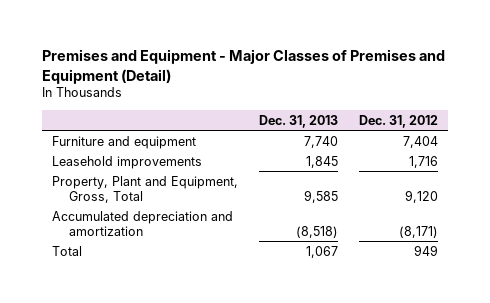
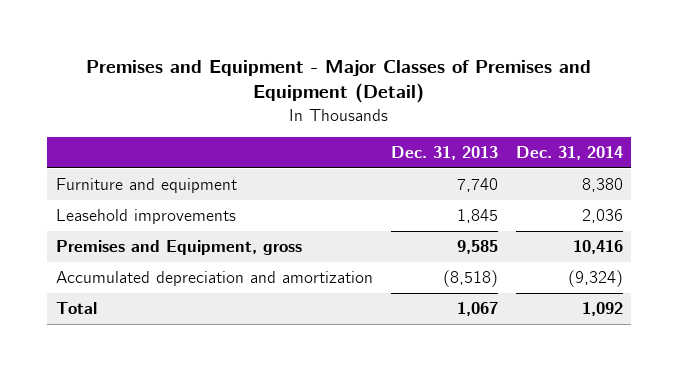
- | Dec. 31, 2013 | Dec. 31, 2012
+ | Dec. 31, 2013 | Dec. 31, 2014
- Property, Plant and Equipment, Gross, Total | 9,585 | 9,120
+ Premises and Equipment, gross | 9,585 | 10,416

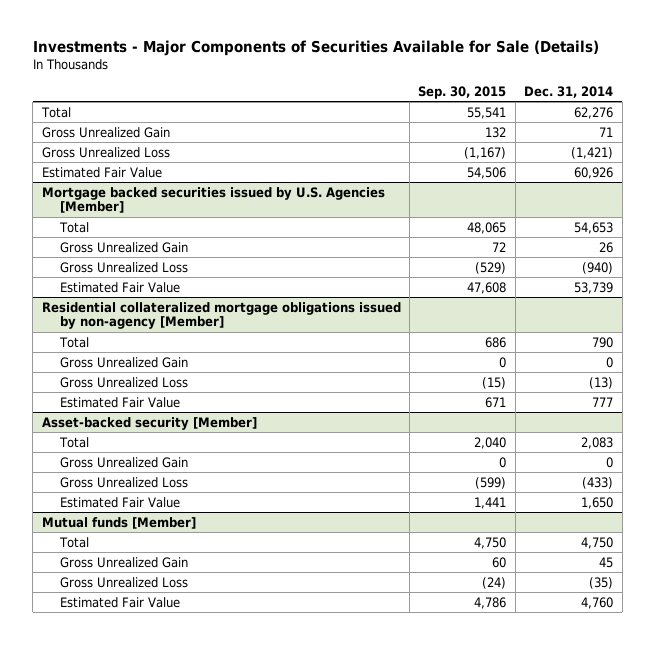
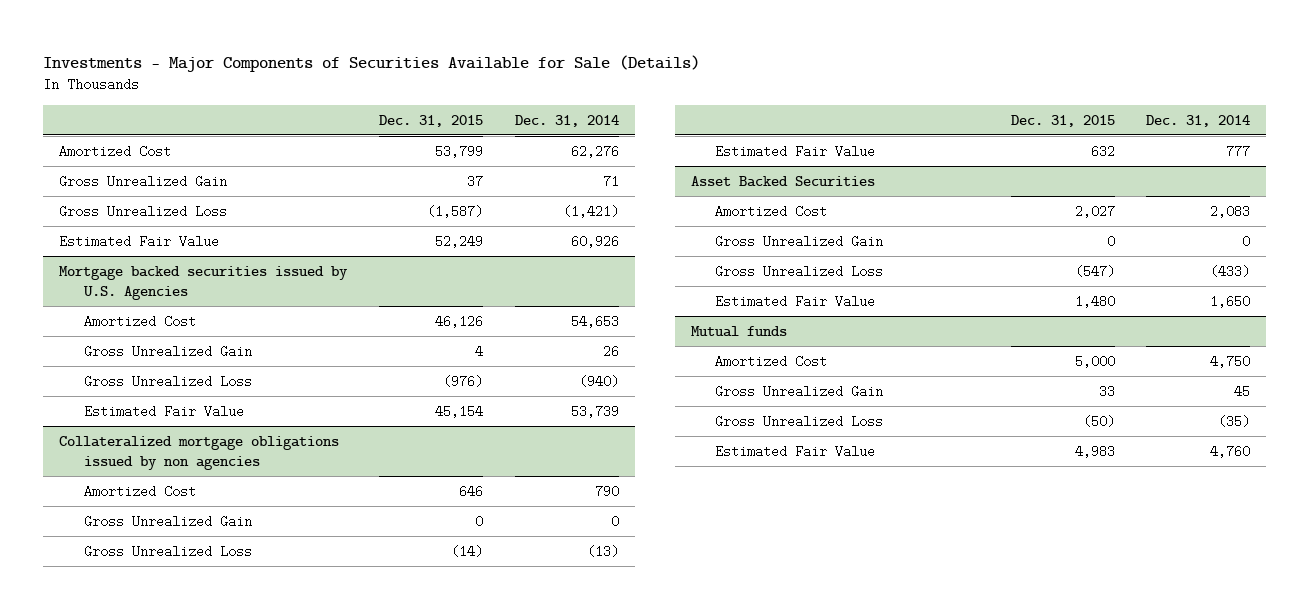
- | Sep. 30, 2015 | Dec. 31, 2014
+ | Dec. 31, 2015 | Dec. 31, 2014
- Total | 55,541 | 62,276
+ Amortized Cost | 53,799 | 62,276
- Mortgage backed securities issued by U.S. Agencies [Member]
- Total | 48,065 | 54,653
+ Mortgage backed securities issued by U.S. Agencies
+ Amortized Cost | 46,126 | 54,653
- Residential collateralized mortgage obligations issued by non-agency [Member]
- Total | 686 | 790
+ Collateralized mortgage obligations issued by non agencies
+ Amortized Cost | 646 | 790
- Asset-backed security [Member]
- Total | 2,040 | 2,083
+ Asset Backed Securities
+ Amortized Cost | 2,027 | 2,083
- Mutual funds [Member]
- Total | 4,750 | 4,750
+ Mutual funds
+ Amortized Cost | 5,000 | 4,750

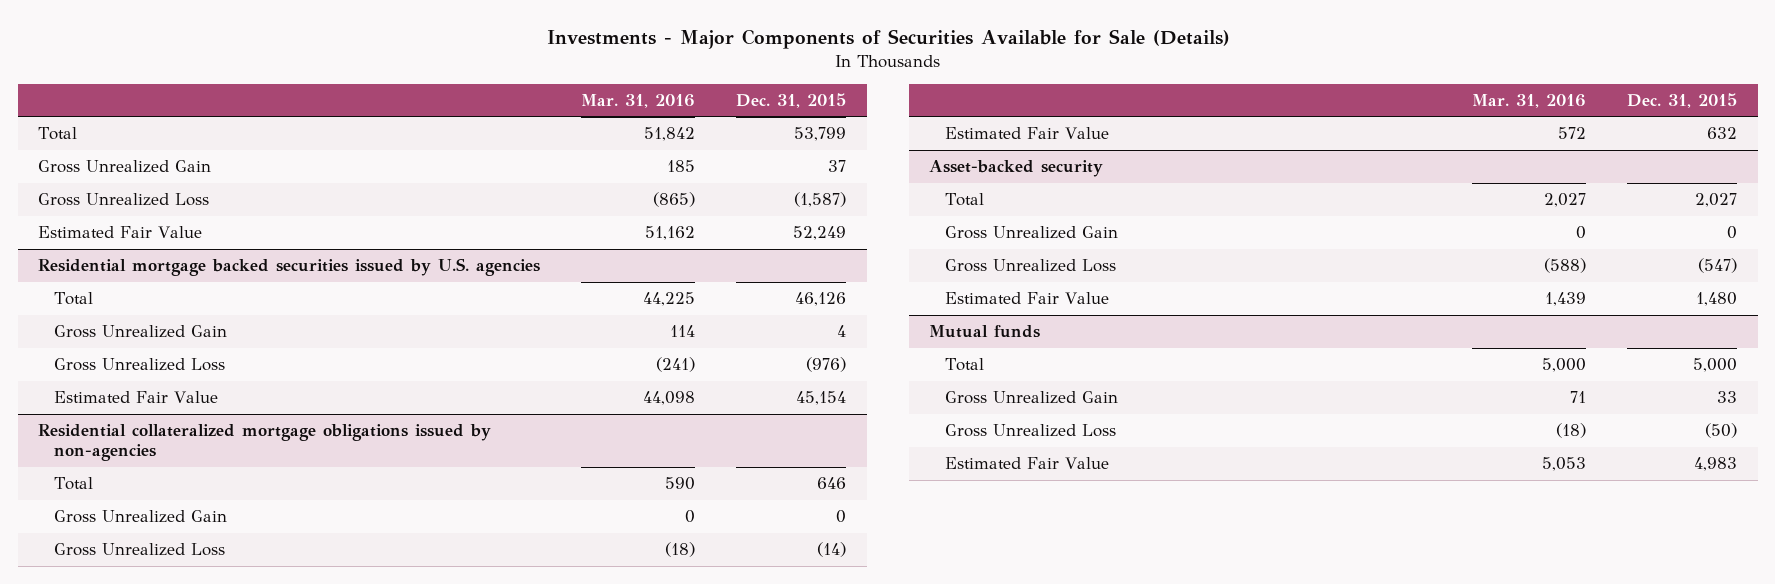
- | Dec. 31, 2015 | Dec. 31, 2014
+ | Mar. 31, 2016 | Dec. 31, 2015
- Amortized Cost | 53,799 | 62,276
+ Total | 51,842 | 53,799
- Mortgage backed securities issued by U.S. Agencies
- Amortized Cost | 46,126 | 54,653
+ Residential mortgage backed securities issued by U.S. agencies
+ Total | 44,225 | 46,126
- Collateralized mortgage obligations issued by non agencies
- Amortized Cost | 646 | 790
+ Residential collateralized mortgage obligations issued by non-agencies
+ Total | 590 | 646
- Asset Backed Securities
- Amortized Cost | 2,027 | 2,083
+ Asset-backed security
+ Total | 2,027 | 2,027
@ Mutual funds
- Amortized Cost | 5,000 | 4,750
+ Total | 5,000 | 5,000

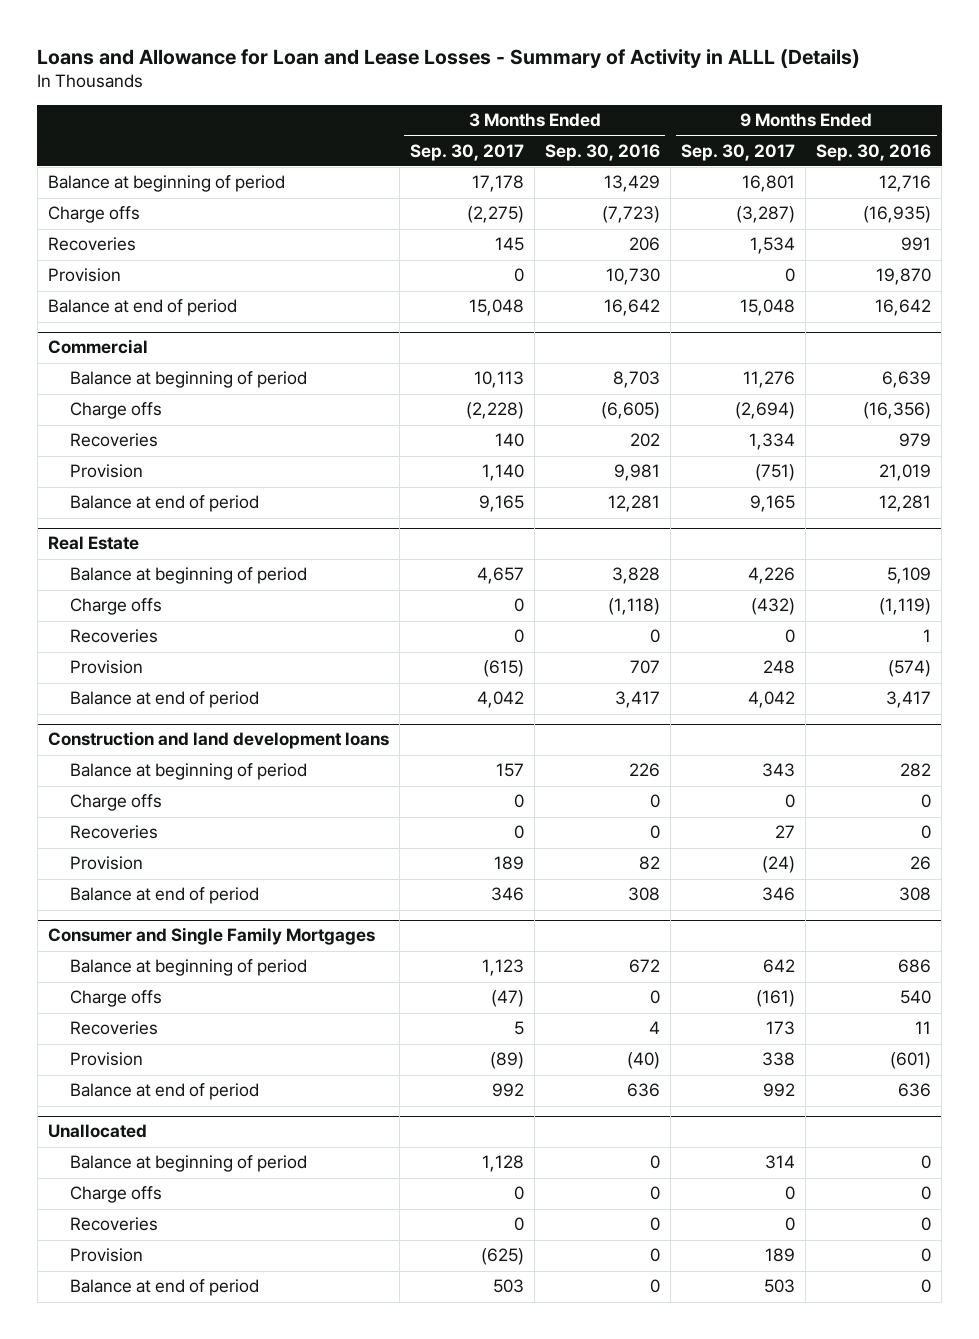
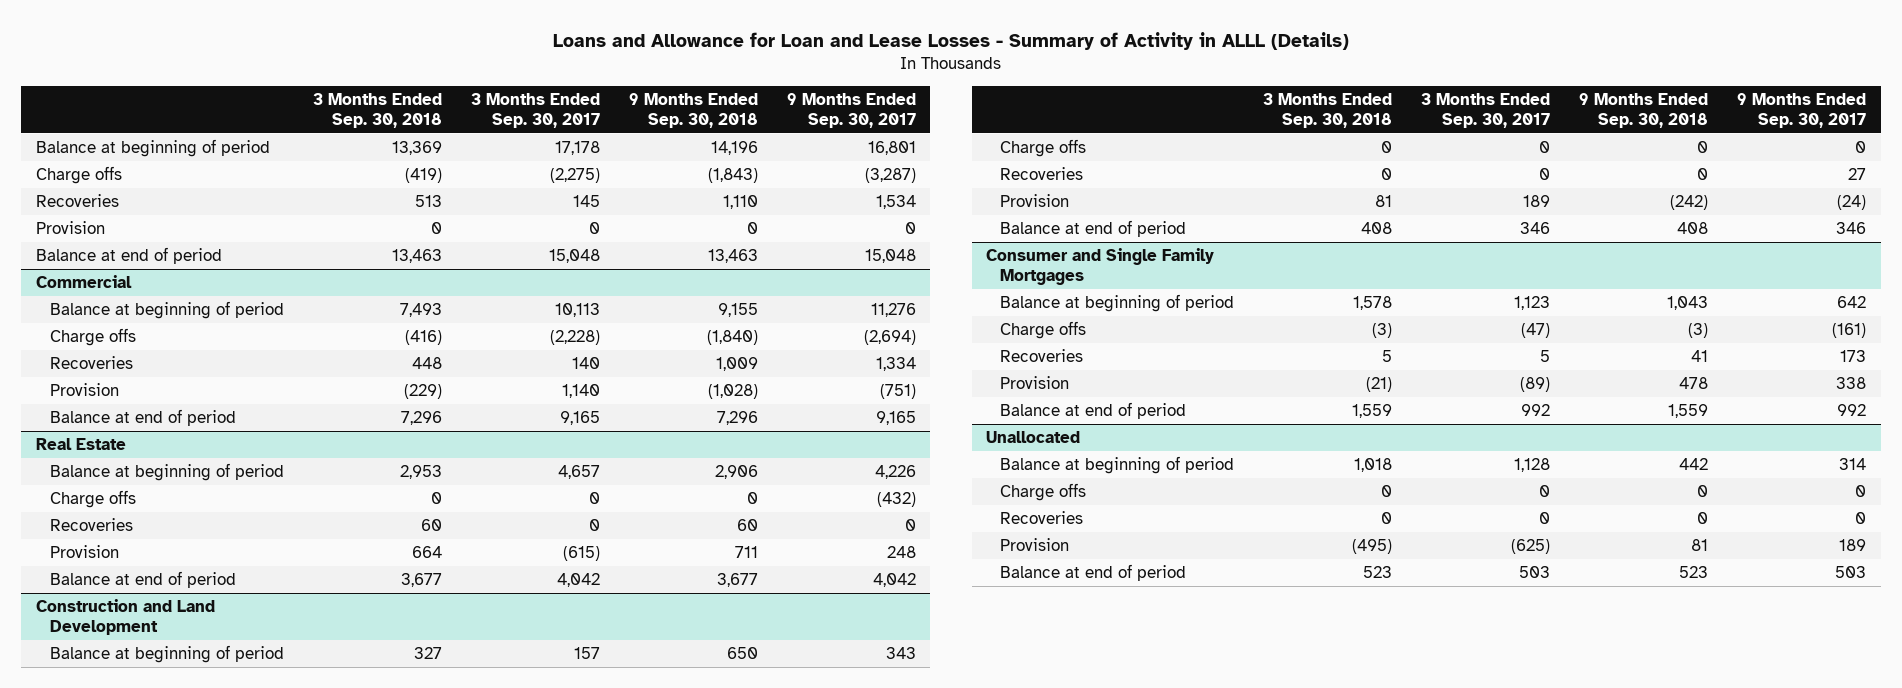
- | 3 Months Ended Sep. 30, 2017 | 3 Months Ended Sep. 30, 2016 | 9 Months Ended Sep. 30, 2017 | 9 Months Ended Sep. 30, 2016
+ | 3 Months Ended Sep. 30, 2018 | 3 Months Ended Sep. 30, 2017 | 9 Months Ended Sep. 30, 2018 | 9 Months Ended Sep. 30, 2017
- Construction and land development loans
+ Construction and Land Development

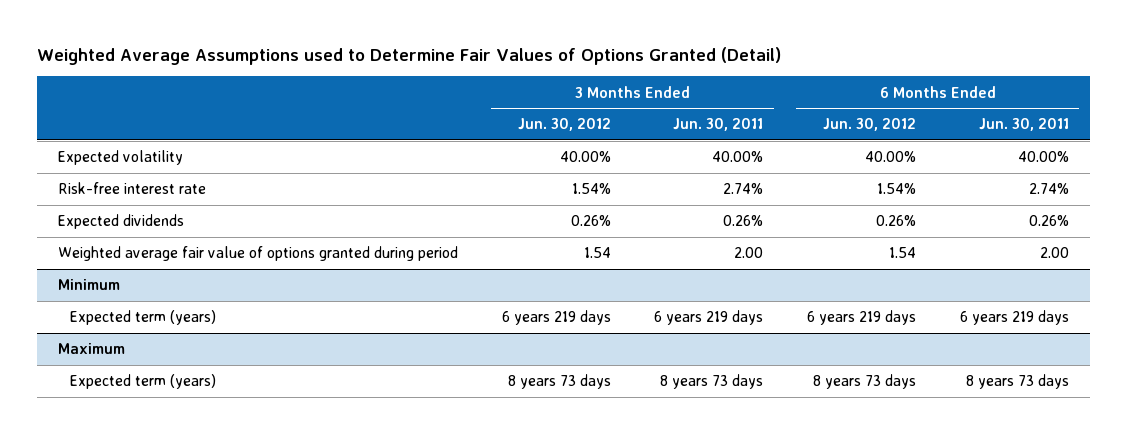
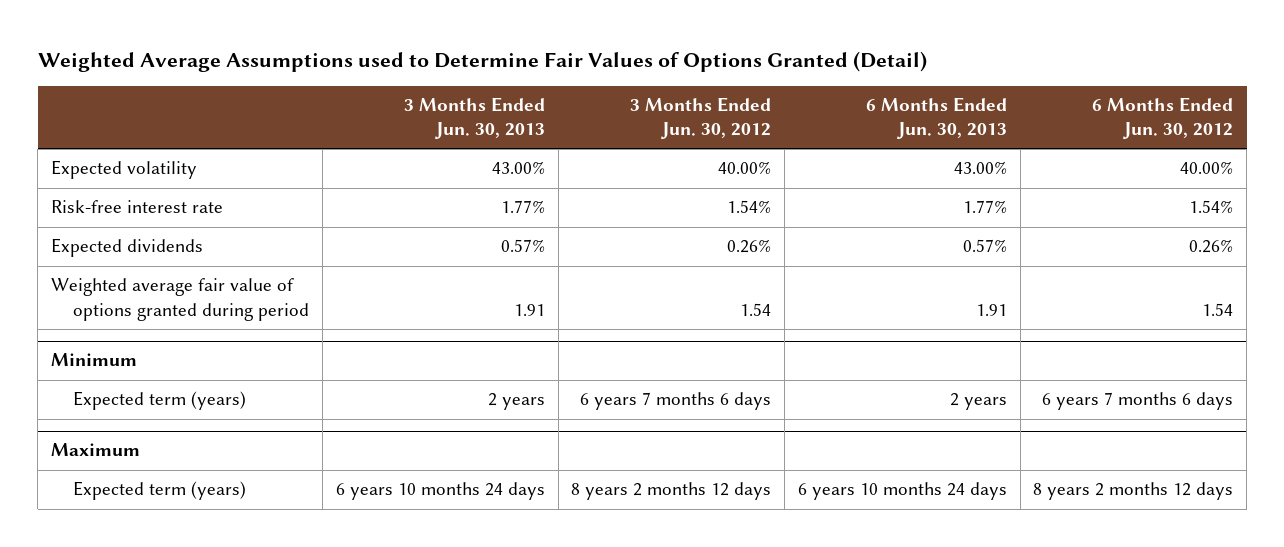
- | 3 Months Ended Jun. 30, 2012 | 3 Months Ended Jun. 30, 2011 | 6 Months Ended Jun. 30, 2012 | 6 Months Ended Jun. 30, 2011
+ | 3 Months Ended Jun. 30, 2013 | 3 Months Ended Jun. 30, 2012 | 6 Months Ended Jun. 30, 2013 | 6 Months Ended Jun. 30, 2012
@ Minimum
- Expected term (years) | 6 years 219 days | 6 years 219 days | 6 years 219 days | 6 years 219 days
+ Expected term (years) | 2 years | 6 years 7 months 6 days | 2 years | 6 years 7 months 6 days
@ Maximum
- Expected term (years) | 8 years 73 days | 8 years 73 days | 8 years 73 days | 8 years 73 days
+ Expected term (years) | 6 years 10 months 24 days | 8 years 2 months 12 days | 6 years 10 months 24 days | 8 years 2 months 12 days

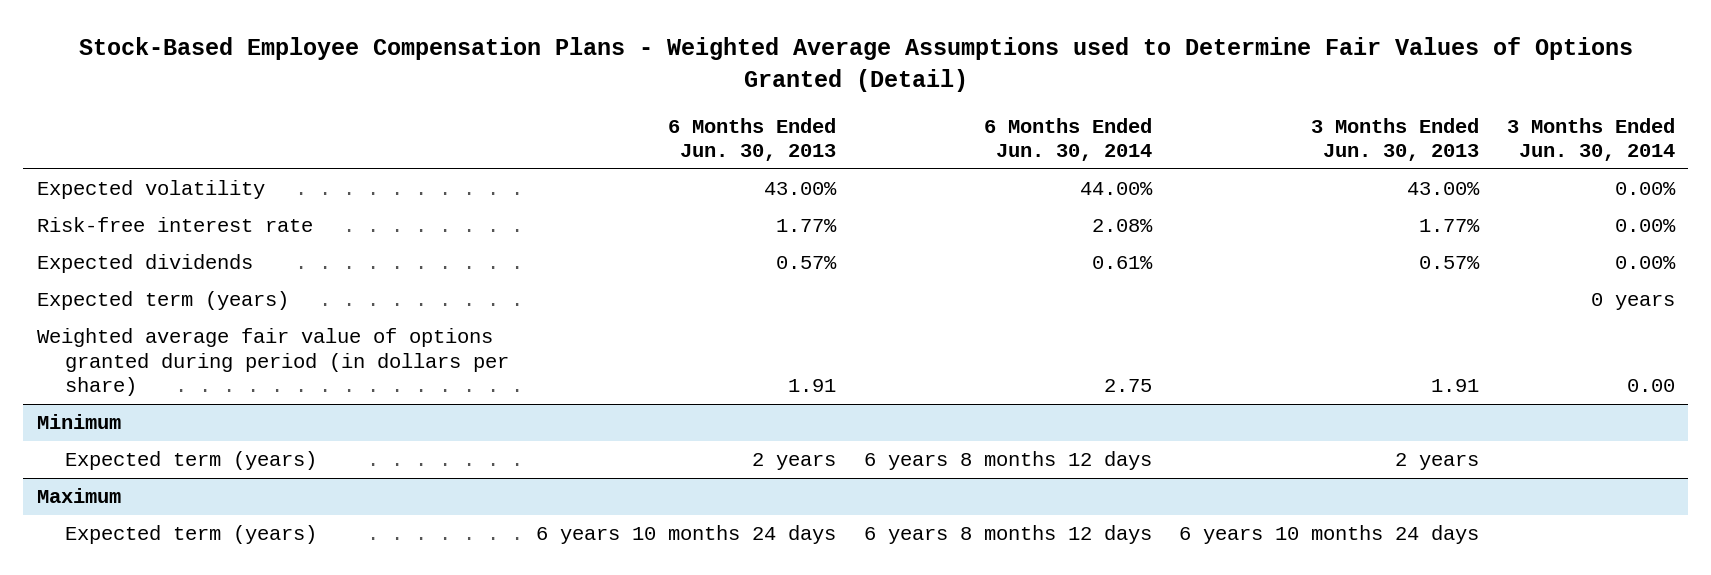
- Weighted Average Assumptions used to Determine Fair Values of Options Granted (Detail)
+ Stock-Based Employee Compensation Plans - Weighted Average Assumptions used to Determine Fair Values of Options Granted (Detail)
- | 3 Months Ended Jun. 30, 2013 | 3 Months Ended Jun. 30, 2012 | 6 Months Ended Jun. 30, 2013 | 6 Months Ended Jun. 30, 2012
+ | 6 Months Ended Jun. 30, 2013 | 6 Months Ended Jun. 30, 2014 | 3 Months Ended Jun. 30, 2013 | 3 Months Ended Jun. 30, 2014
- Weighted average fair value of options granted during period | 1.91 | 1.54 | 1.91 | 1.54
+ Expected term (years) | | | | 0 years
+ Weighted average fair value of options granted during period (in dollars per share) | 1.91 | 2.75 | 1.91 | 0.00

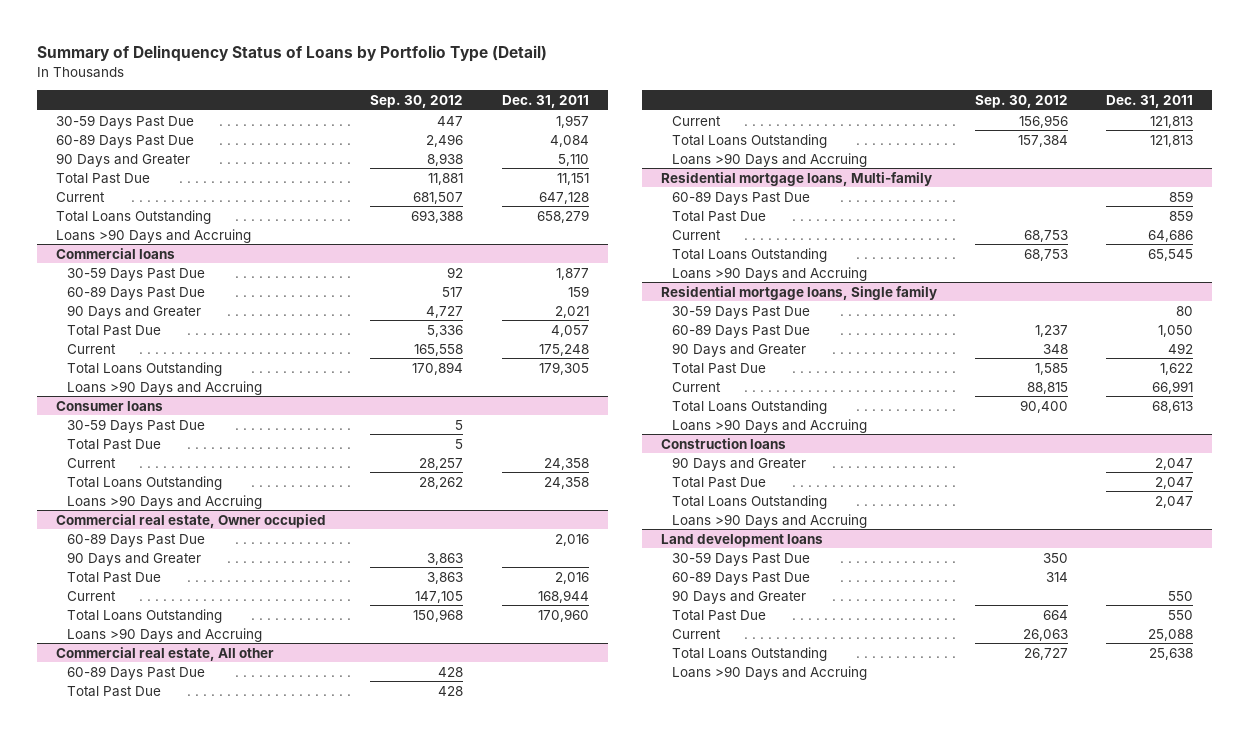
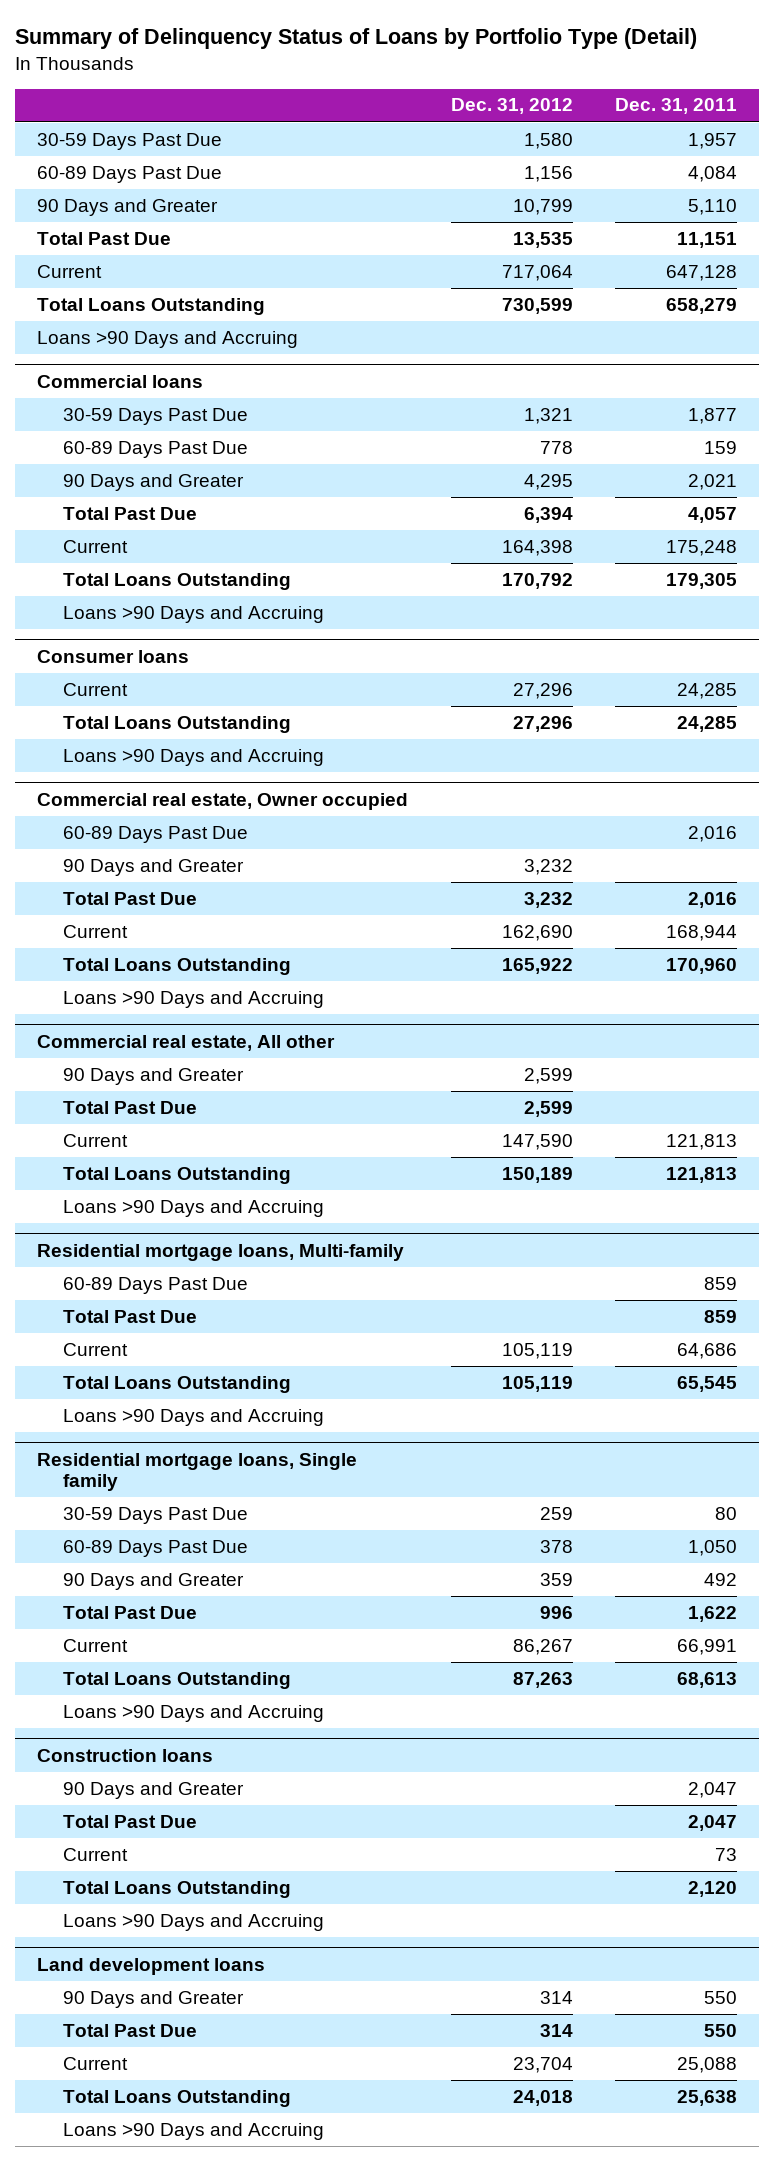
- | Sep. 30, 2012 | Dec. 31, 2011
+ | Dec. 31, 2012 | Dec. 31, 2011
@ Consumer loans
- 30-59 Days Past Due | 5 |
- Total Past Due | 5 |
- Current | 28,257 | 24,358
- Total Loans Outstanding | 28,262 | 24,358
+ Current | 27,296 | 24,285
+ Total Loans Outstanding | 27,296 | 24,285
@ Commercial real estate, All other
- 60-89 Days Past Due | 428 |
+ 90 Days and Greater | 2,599 |
@ Construction loans
- Total Loans Outstanding | | 2,047
+ Current | | 73
+ Total Loans Outstanding | | 2,120
@ Land development loans
- 30-59 Days Past Due | 350 |
- 60-89 Days Past Due | 314 |

